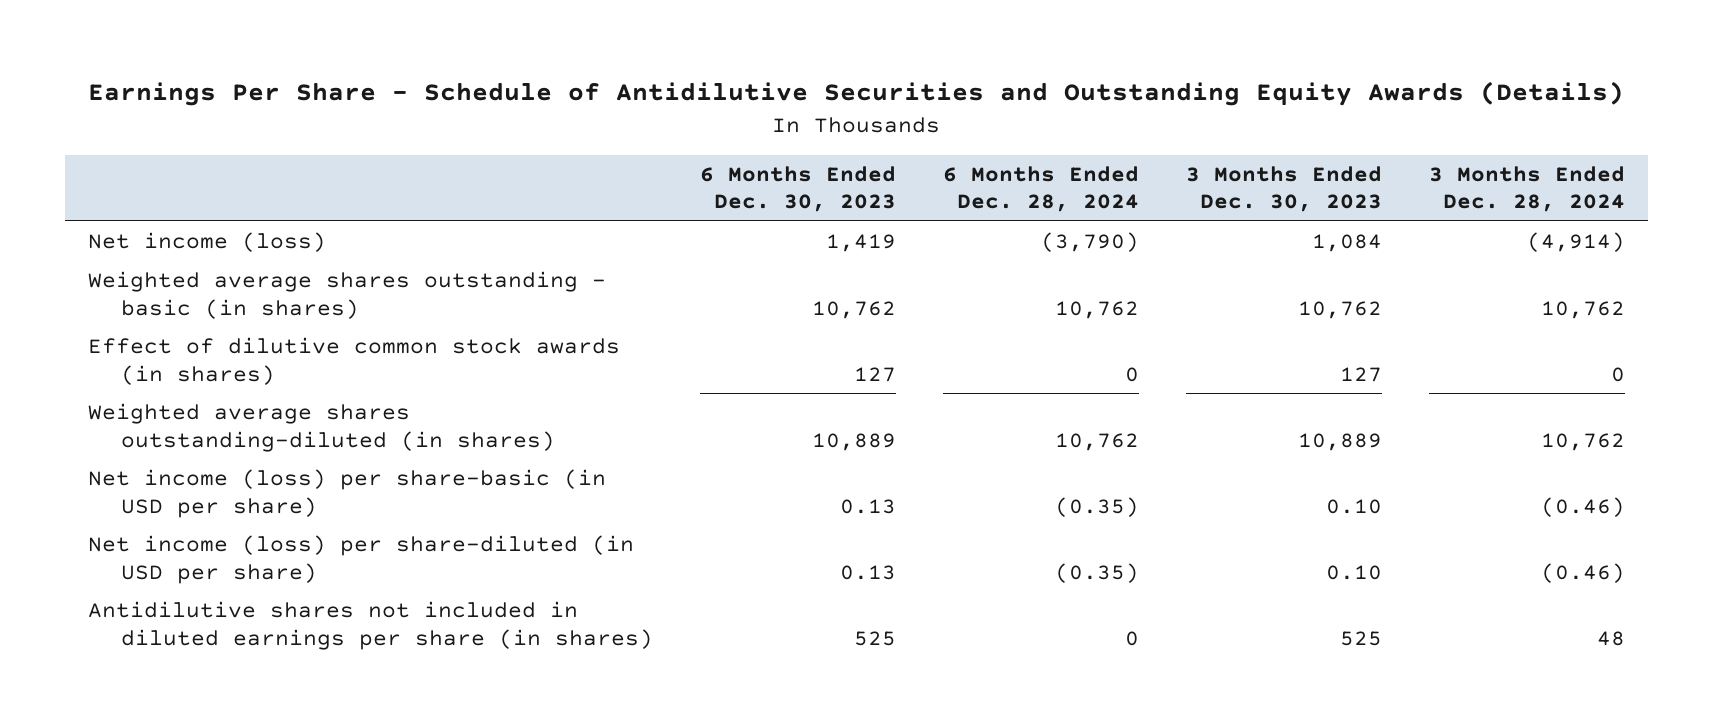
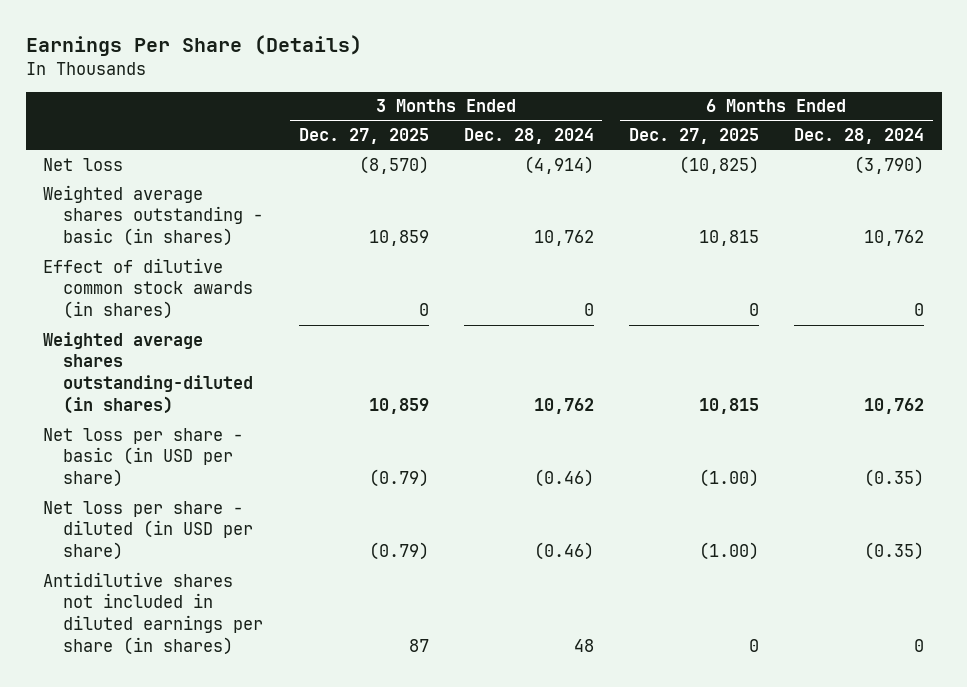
- Earnings Per Share - Schedule of Antidilutive Securities and Outstanding Equity Awards (Details)
+ Earnings Per Share (Details)
- | 6 Months Ended Dec. 30, 2023 | 6 Months Ended Dec. 28, 2024 | 3 Months Ended Dec. 30, 2023 | 3 Months Ended Dec. 28, 2024
+ | 3 Months Ended Dec. 27, 2025 | 3 Months Ended Dec. 28, 2024 | 6 Months Ended Dec. 27, 2025 | 6 Months Ended Dec. 28, 2024
- Net income (loss) | 1,419 | (3,790) | 1,084 | (4,914)
+ Net loss | (8,570) | (4,914) | (10,825) | (3,790)
- Net income (loss) per share-basic (in USD per share) | 0.13 | (0.35) | 0.10 | (0.46)
- Net income (loss) per share-diluted (in USD per share) | 0.13 | (0.35) | 0.10 | (0.46)
+ Net loss per share - basic (in USD per share) | (0.79) | (0.46) | (1.00) | (0.35)
+ Net loss per share - diluted (in USD per share) | (0.79) | (0.46) | (1.00) | (0.35)

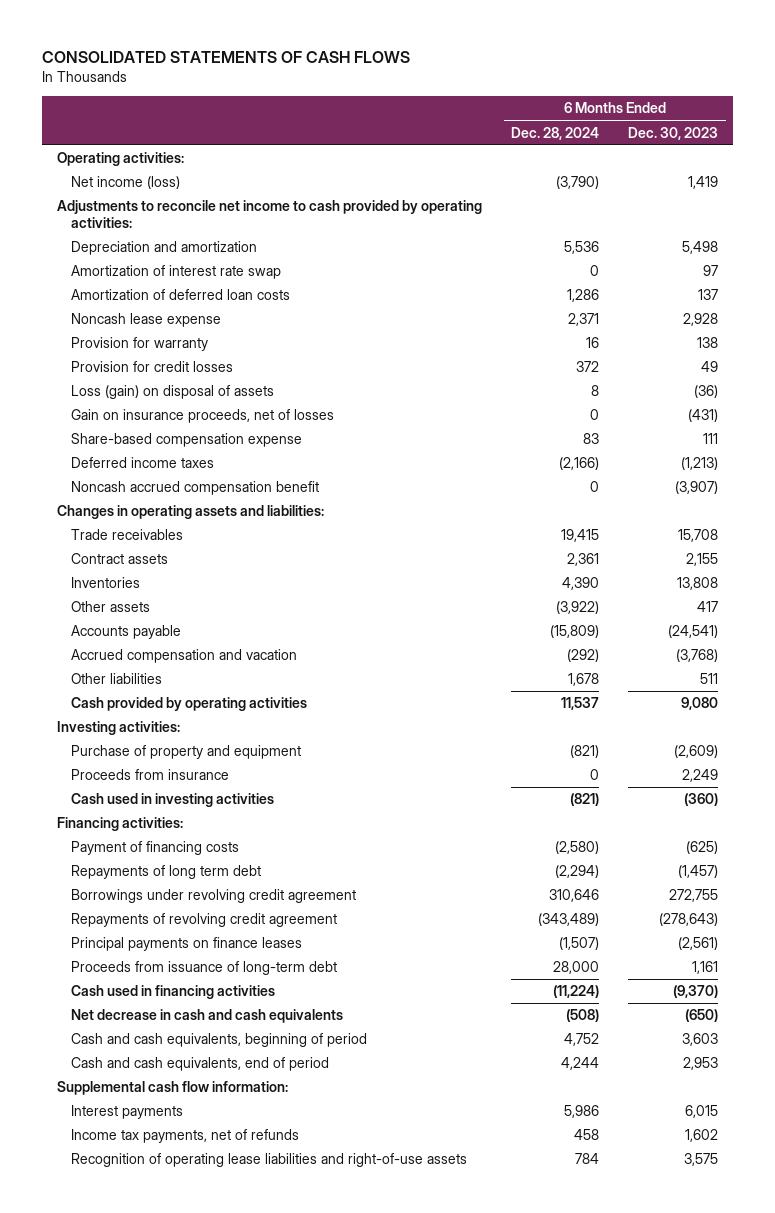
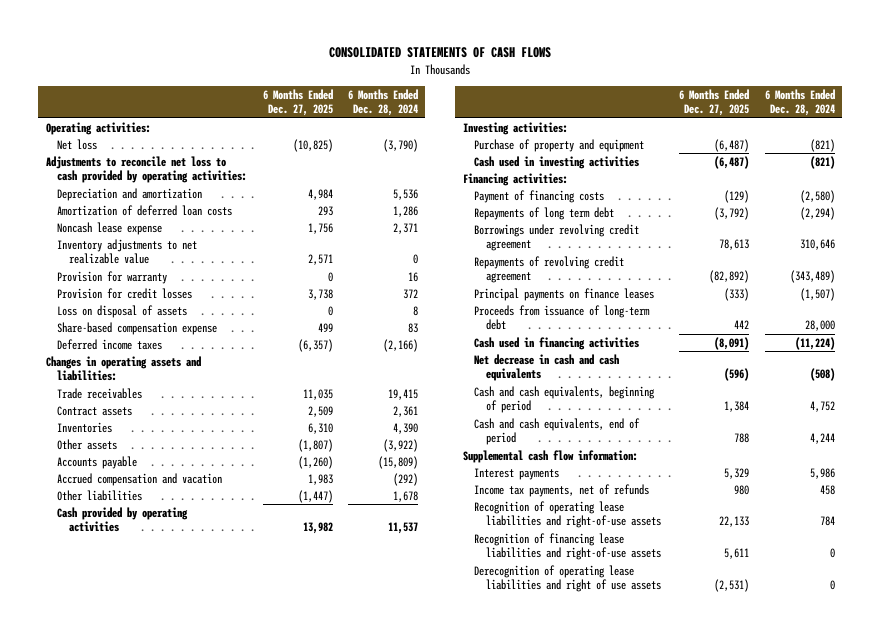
- | 6 Months Ended Dec. 28, 2024 | 6 Months Ended Dec. 30, 2023
+ | 6 Months Ended Dec. 27, 2025 | 6 Months Ended Dec. 28, 2024
- Net income (loss) | (3,790) | 1,419
- Adjustments to reconcile net income to cash provided by operating activities:
+ Net loss | (10,825) | (3,790)
+ Adjustments to reconcile net loss to cash provided by operating activities:
- Amortization of interest rate swap | 0 | 97
+ Inventory adjustments to net realizable value | 2,571 | 0
- Loss (gain) on disposal of assets | 8 | (36)
- Gain on insurance proceeds, net of losses | 0 | (431)
+ Loss on disposal of assets | 0 | 8
- Noncash accrued compensation benefit | 0 | (3,907)
- Proceeds from insurance | 0 | 2,249
+ Recognition of financing lease liabilities and right-of-use assets | 5,611 | 0
+ Derecognition of operating lease liabilities and right of use assets | (2,531) | 0

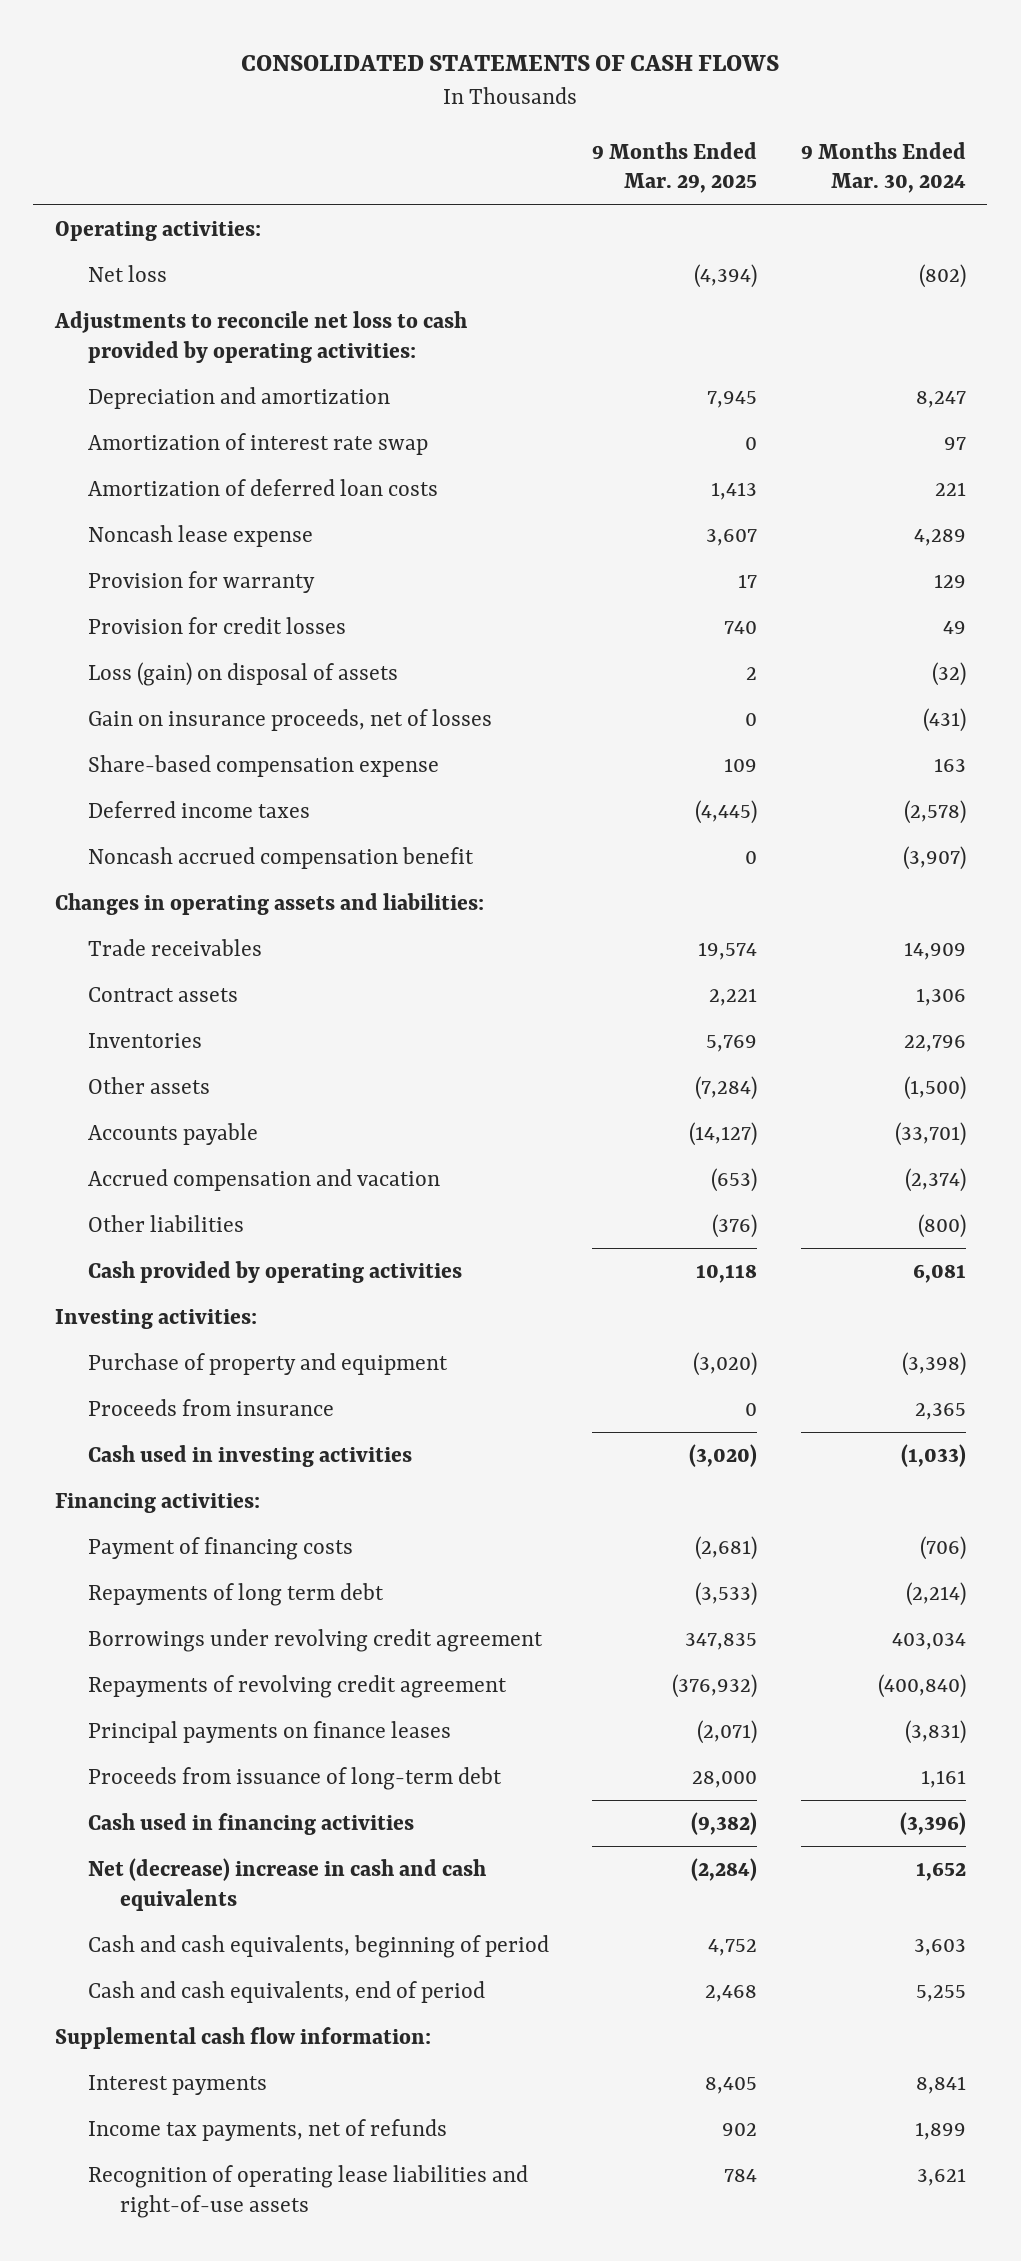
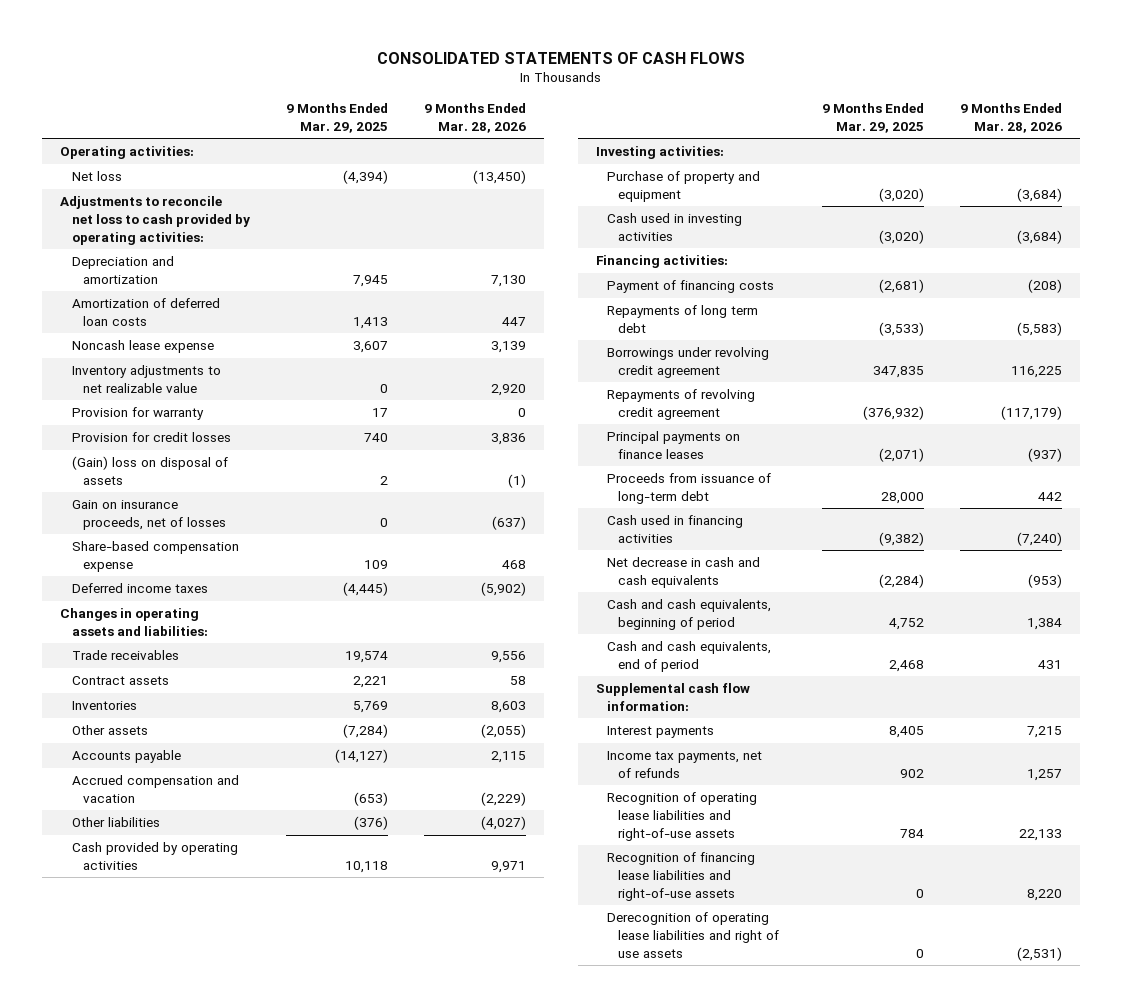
- | 9 Months Ended Mar. 29, 2025 | 9 Months Ended Mar. 30, 2024
+ | 9 Months Ended Mar. 29, 2025 | 9 Months Ended Mar. 28, 2026
- Amortization of interest rate swap | 0 | 97
+ Inventory adjustments to net realizable value | 0 | 2,920
- Loss (gain) on disposal of assets | 2 | (32)
+ (Gain) loss on disposal of assets | 2 | (1)
- Noncash accrued compensation benefit | 0 | (3,907)
- Proceeds from insurance | 0 | 2,365
- Net (decrease) increase in cash and cash equivalents | (2,284) | 1,652
+ Net decrease in cash and cash equivalents | (2,284) | (953)
+ Recognition of financing lease liabilities and right-of-use assets | 0 | 8,220
+ Derecognition of operating lease liabilities and right of use assets | 0 | (2,531)

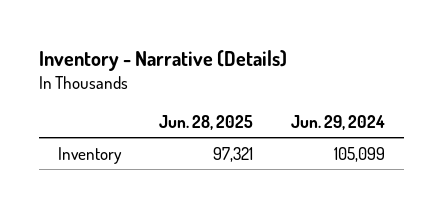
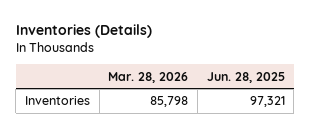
- Inventory - Narrative (Details)
+ Inventories (Details)
- | Jun. 28, 2025 | Jun. 29, 2024
+ | Mar. 28, 2026 | Jun. 28, 2025
- Inventory | 97,321 | 105,099
+ Inventories | 85,798 | 97,321

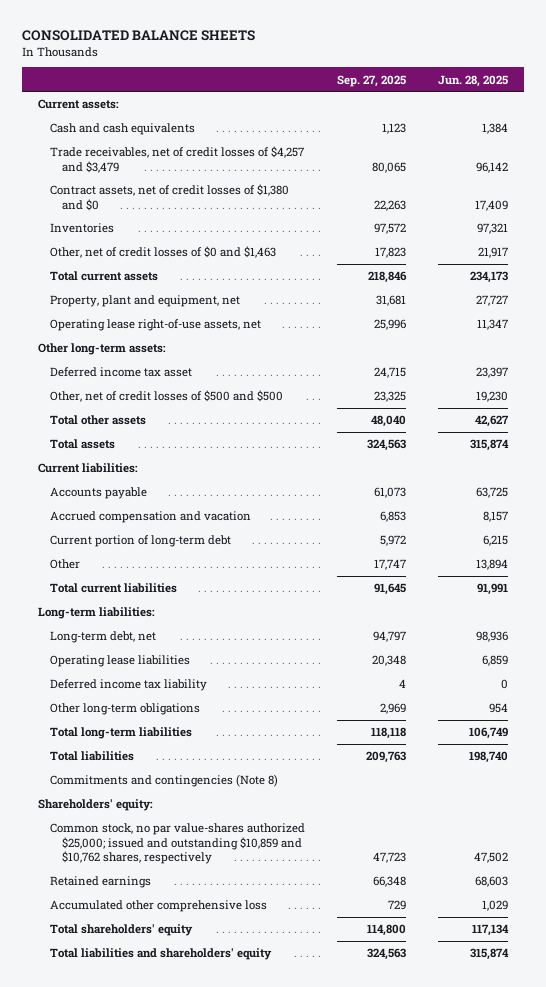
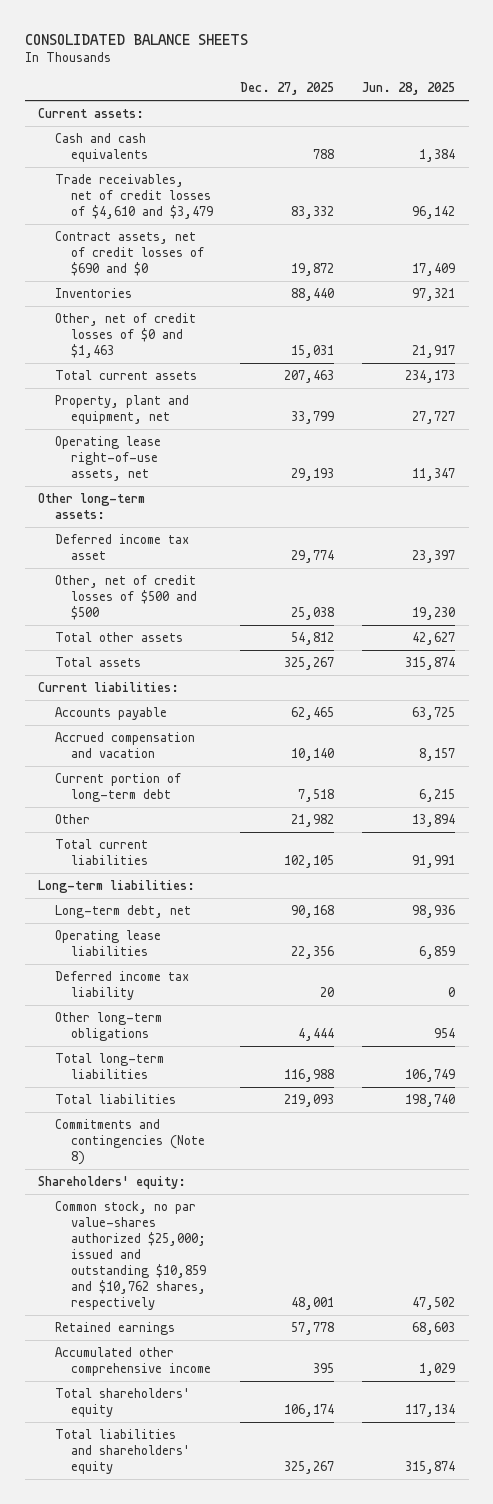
- | Sep. 27, 2025 | Jun. 28, 2025
+ | Dec. 27, 2025 | Jun. 28, 2025
- Trade receivables, net of credit losses of $4,257 and $3,479 | 80,065 | 96,142
- Contract assets, net of credit losses of $1,380 and $0 | 22,263 | 17,409
+ Trade receivables, net of credit losses of $4,610 and $3,479 | 83,332 | 96,142
+ Contract assets, net of credit losses of $690 and $0 | 19,872 | 17,409
- Accumulated other comprehensive loss | 729 | 1,029
+ Accumulated other comprehensive income | 395 | 1,029

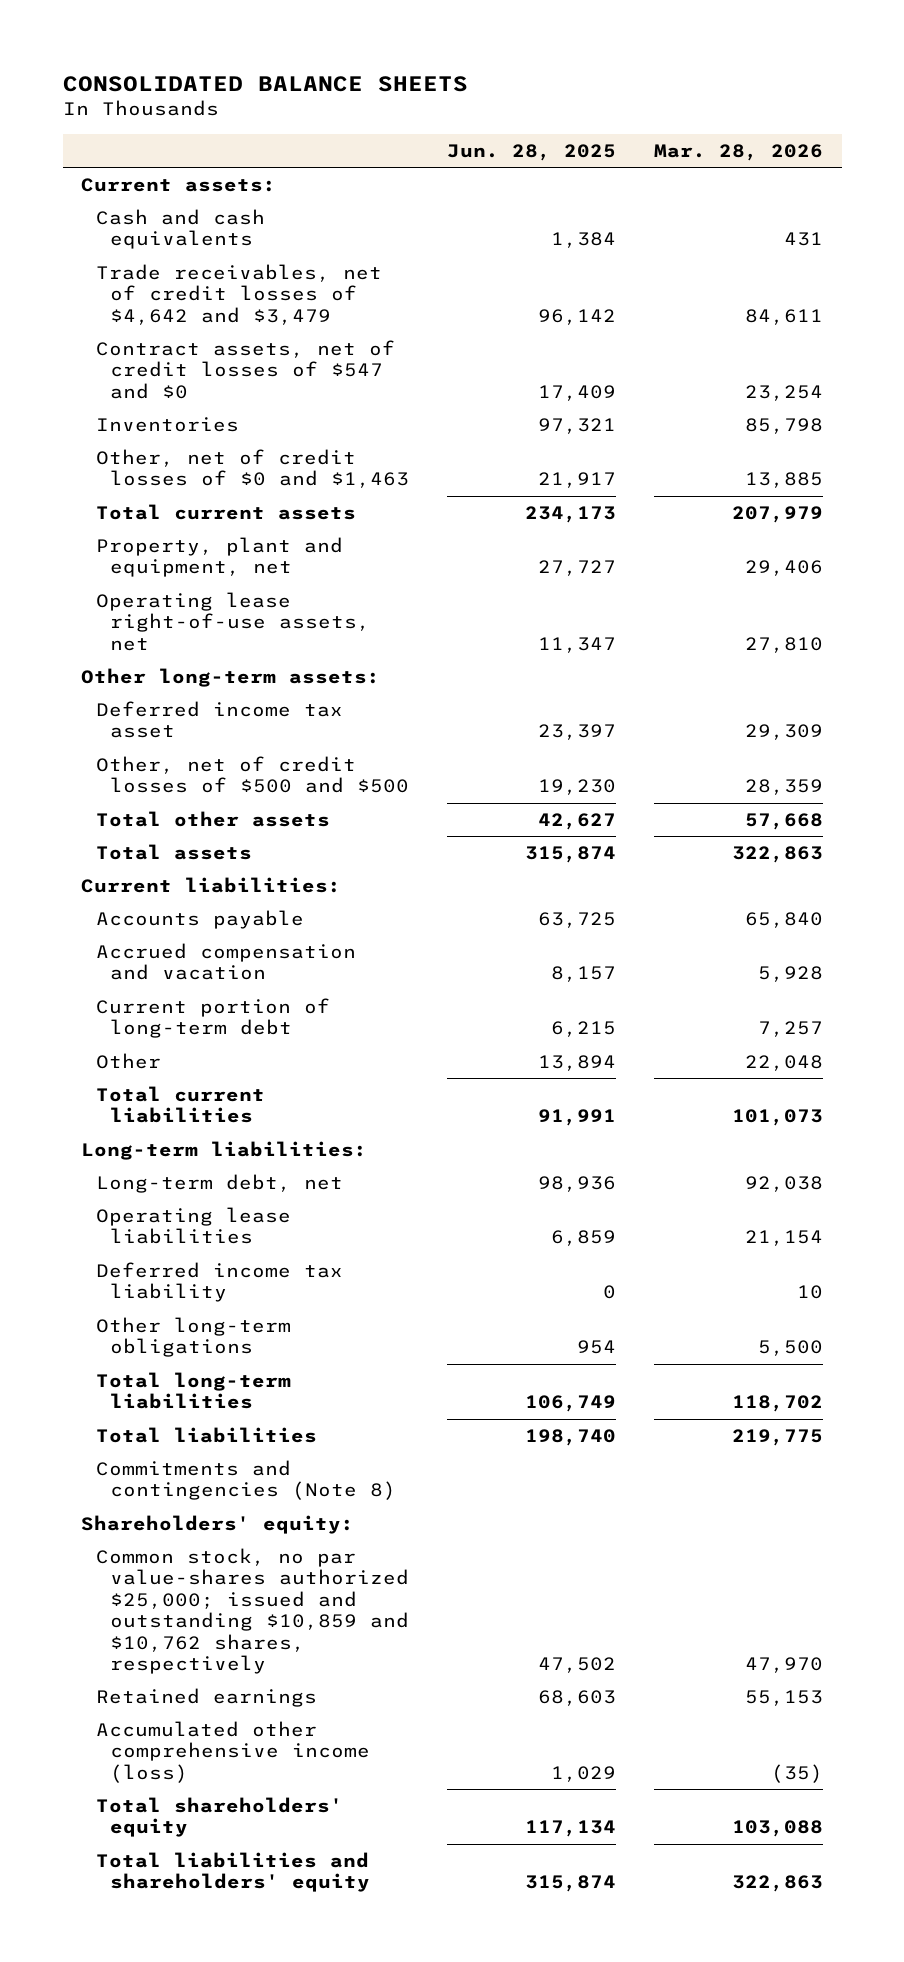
- | Dec. 27, 2025 | Jun. 28, 2025
+ | Jun. 28, 2025 | Mar. 28, 2026
- Trade receivables, net of credit losses of $4,610 and $3,479 | 83,332 | 96,142
- Contract assets, net of credit losses of $690 and $0 | 19,872 | 17,409
+ Trade receivables, net of credit losses of $4,642 and $3,479 | 96,142 | 84,611
+ Contract assets, net of credit losses of $547 and $0 | 17,409 | 23,254
- Accumulated other comprehensive income | 395 | 1,029
+ Accumulated other comprehensive income (loss) | 1,029 | (35)

